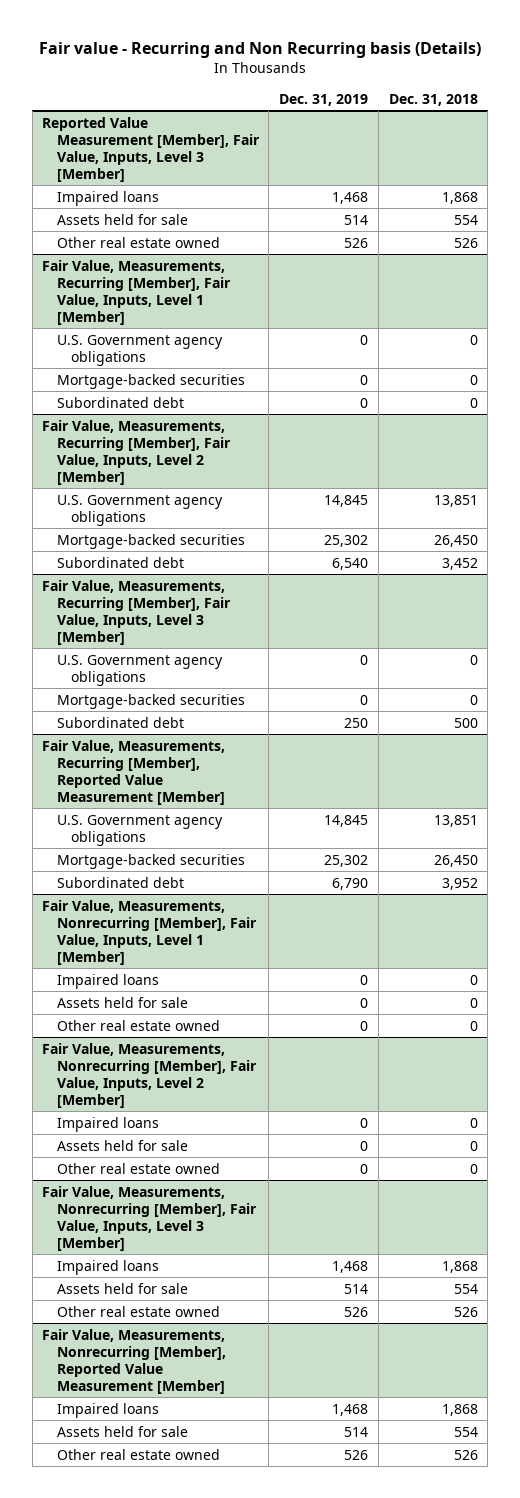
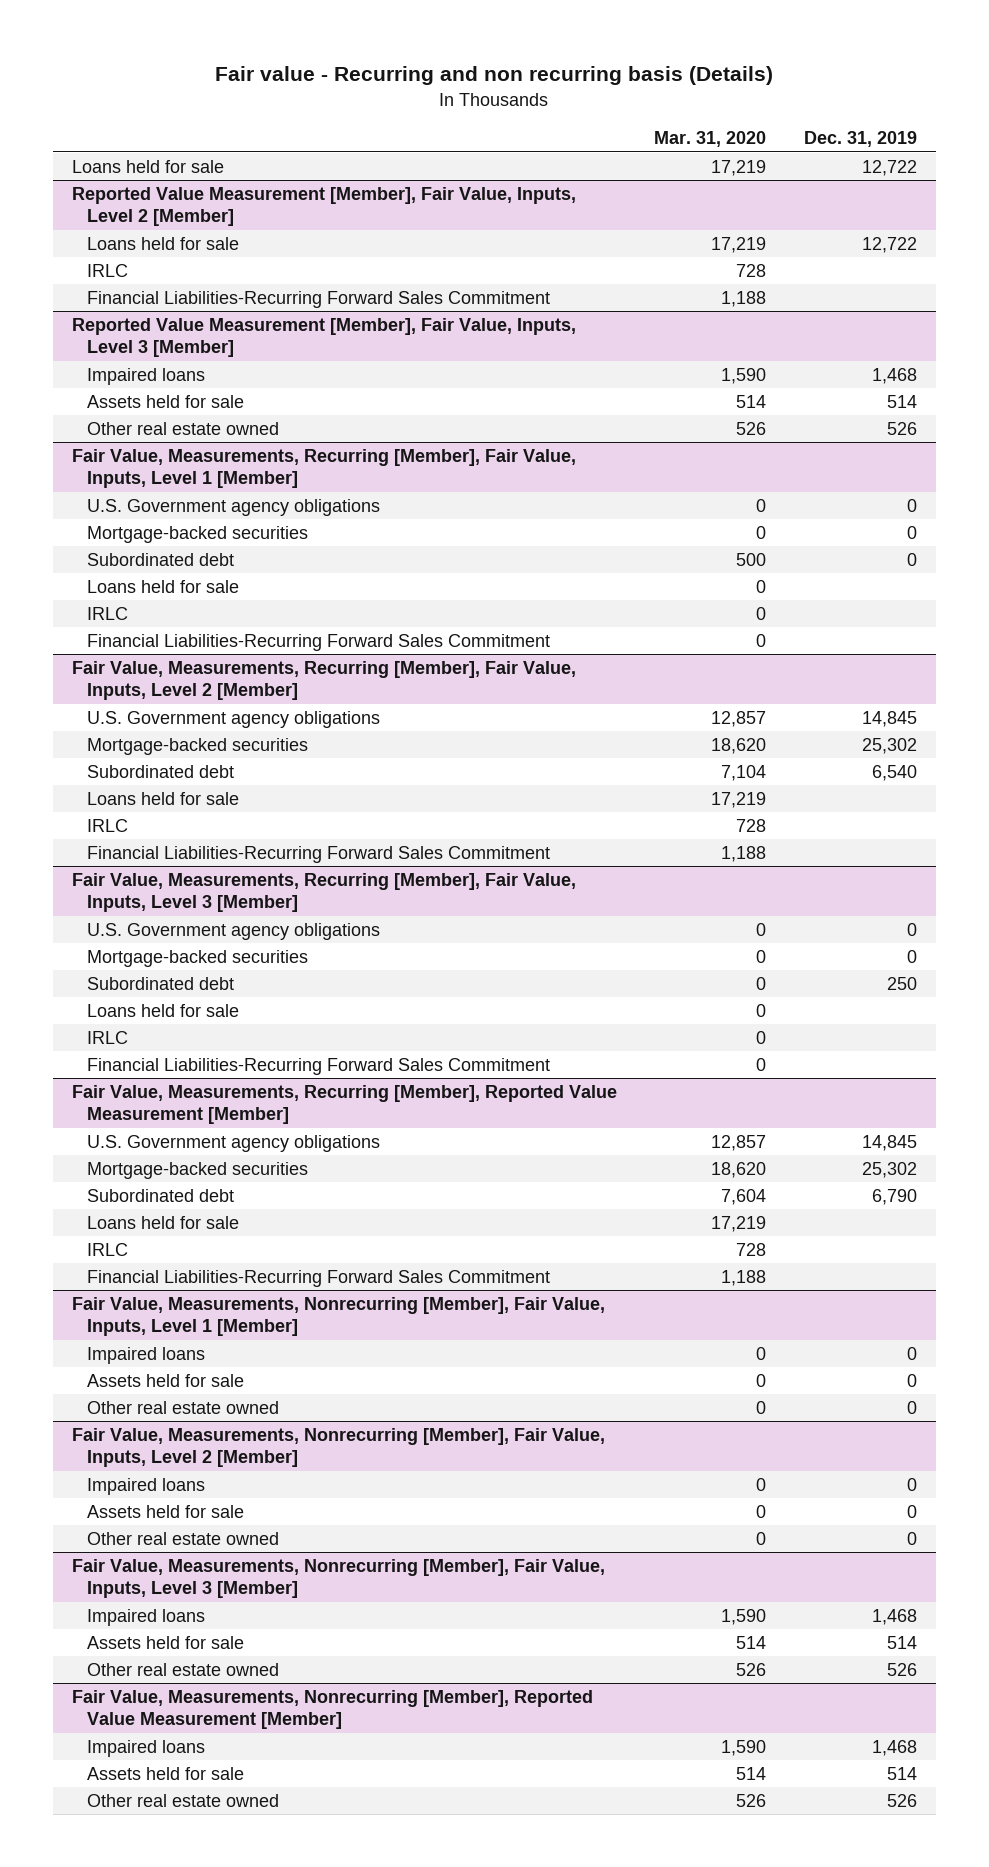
- Fair value - Recurring and Non Recurring basis (Details)
+ Fair value - Recurring and non recurring basis (Details)
- | Dec. 31, 2019 | Dec. 31, 2018
+ | Mar. 31, 2020 | Dec. 31, 2019
+ Loans held for sale | 17,219 | 12,722
+ Reported Value Measurement [Member], Fair Value, Inputs, Level 2 [Member]
+ Loans held for sale | 17,219 | 12,722
+ IRLC | 728 |
+ Financial Liabilities-Recurring Forward Sales Commitment | 1,188 |
@ Fair Value, Measurements, Recurring [Member], Fair Value, Inputs, Level 1 [Member]
+ Loans held for sale | 0 |
+ IRLC | 0 |
+ Financial Liabilities-Recurring Forward Sales Commitment | 0 |
@ Fair Value, Measurements, Recurring [Member], Fair Value, Inputs, Level 2 [Member]
+ Loans held for sale | 17,219 |
+ IRLC | 728 |
+ Financial Liabilities-Recurring Forward Sales Commitment | 1,188 |
@ Fair Value, Measurements, Recurring [Member], Fair Value, Inputs, Level 3 [Member]
+ Loans held for sale | 0 |
+ IRLC | 0 |
+ Financial Liabilities-Recurring Forward Sales Commitment | 0 |
@ Fair Value, Measurements, Recurring [Member], Reported Value Measurement [Member]
+ Loans held for sale | 17,219 |
+ IRLC | 728 |
+ Financial Liabilities-Recurring Forward Sales Commitment | 1,188 |

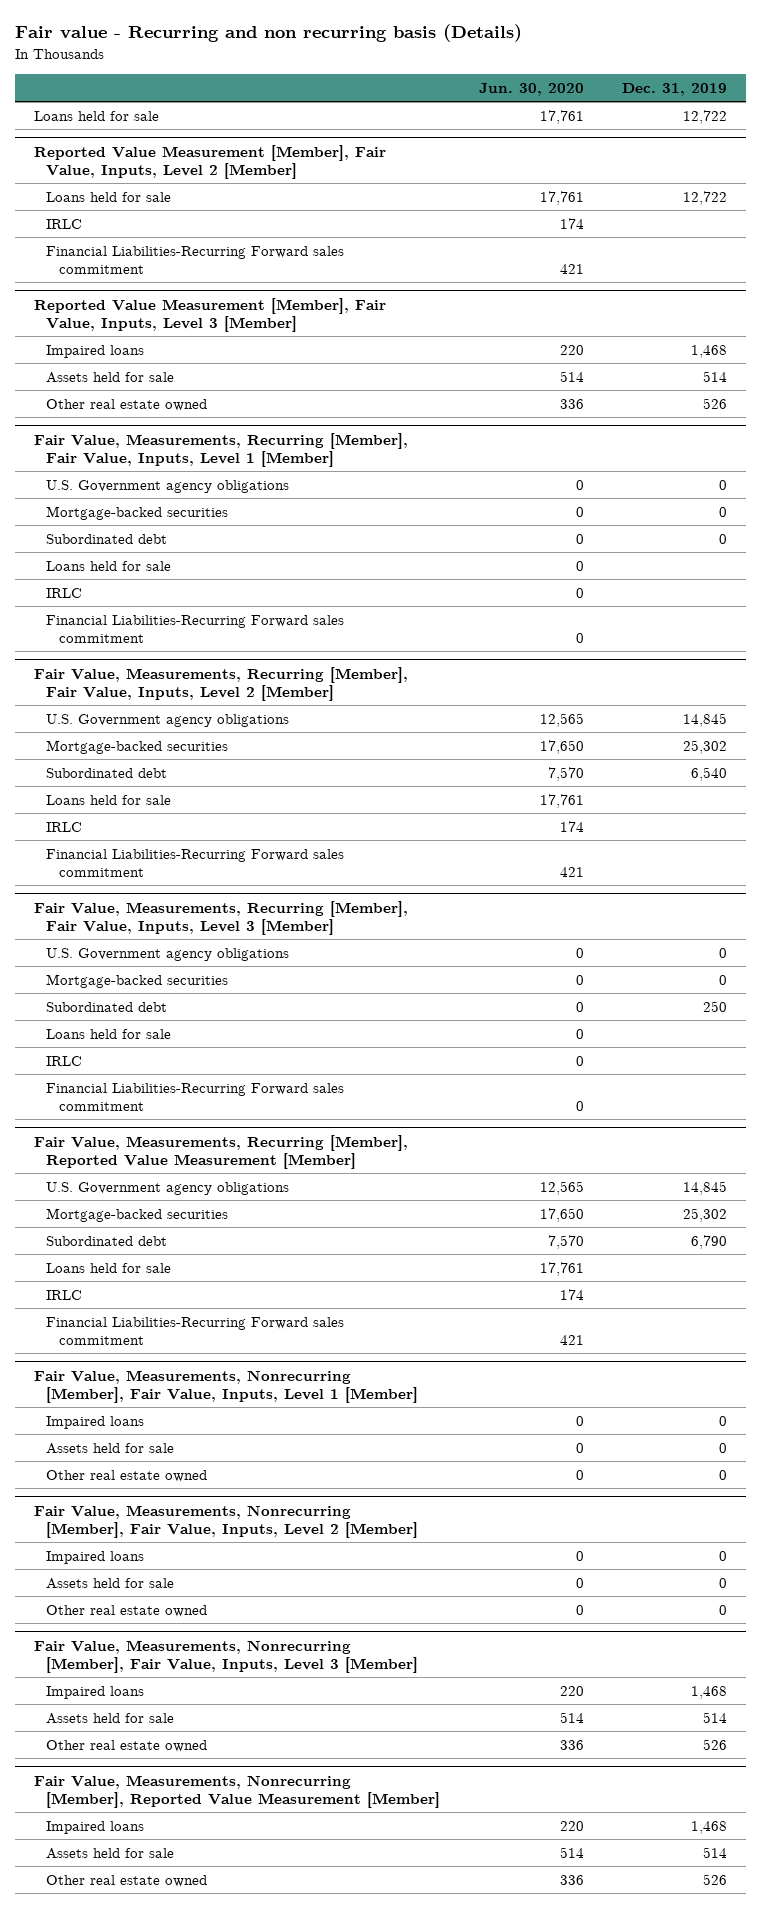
- | Mar. 31, 2020 | Dec. 31, 2019
+ | Jun. 30, 2020 | Dec. 31, 2019
@ Reported Value Measurement [Member], Fair Value, Inputs, Level 2 [Member]
- Financial Liabilities-Recurring Forward Sales Commitment | 1,188 |
+ Financial Liabilities-Recurring Forward sales commitment | 421 |
@ Fair Value, Measurements, Recurring [Member], Fair Value, Inputs, Level 1 [Member]
- Financial Liabilities-Recurring Forward Sales Commitment | 0 |
+ Financial Liabilities-Recurring Forward sales commitment | 0 |
@ Fair Value, Measurements, Recurring [Member], Fair Value, Inputs, Level 2 [Member]
- Financial Liabilities-Recurring Forward Sales Commitment | 1,188 |
+ Financial Liabilities-Recurring Forward sales commitment | 421 |
@ Fair Value, Measurements, Recurring [Member], Fair Value, Inputs, Level 3 [Member]
- Financial Liabilities-Recurring Forward Sales Commitment | 0 |
+ Financial Liabilities-Recurring Forward sales commitment | 0 |
@ Fair Value, Measurements, Recurring [Member], Reported Value Measurement [Member]
- Financial Liabilities-Recurring Forward Sales Commitment | 1,188 |
+ Financial Liabilities-Recurring Forward sales commitment | 421 |

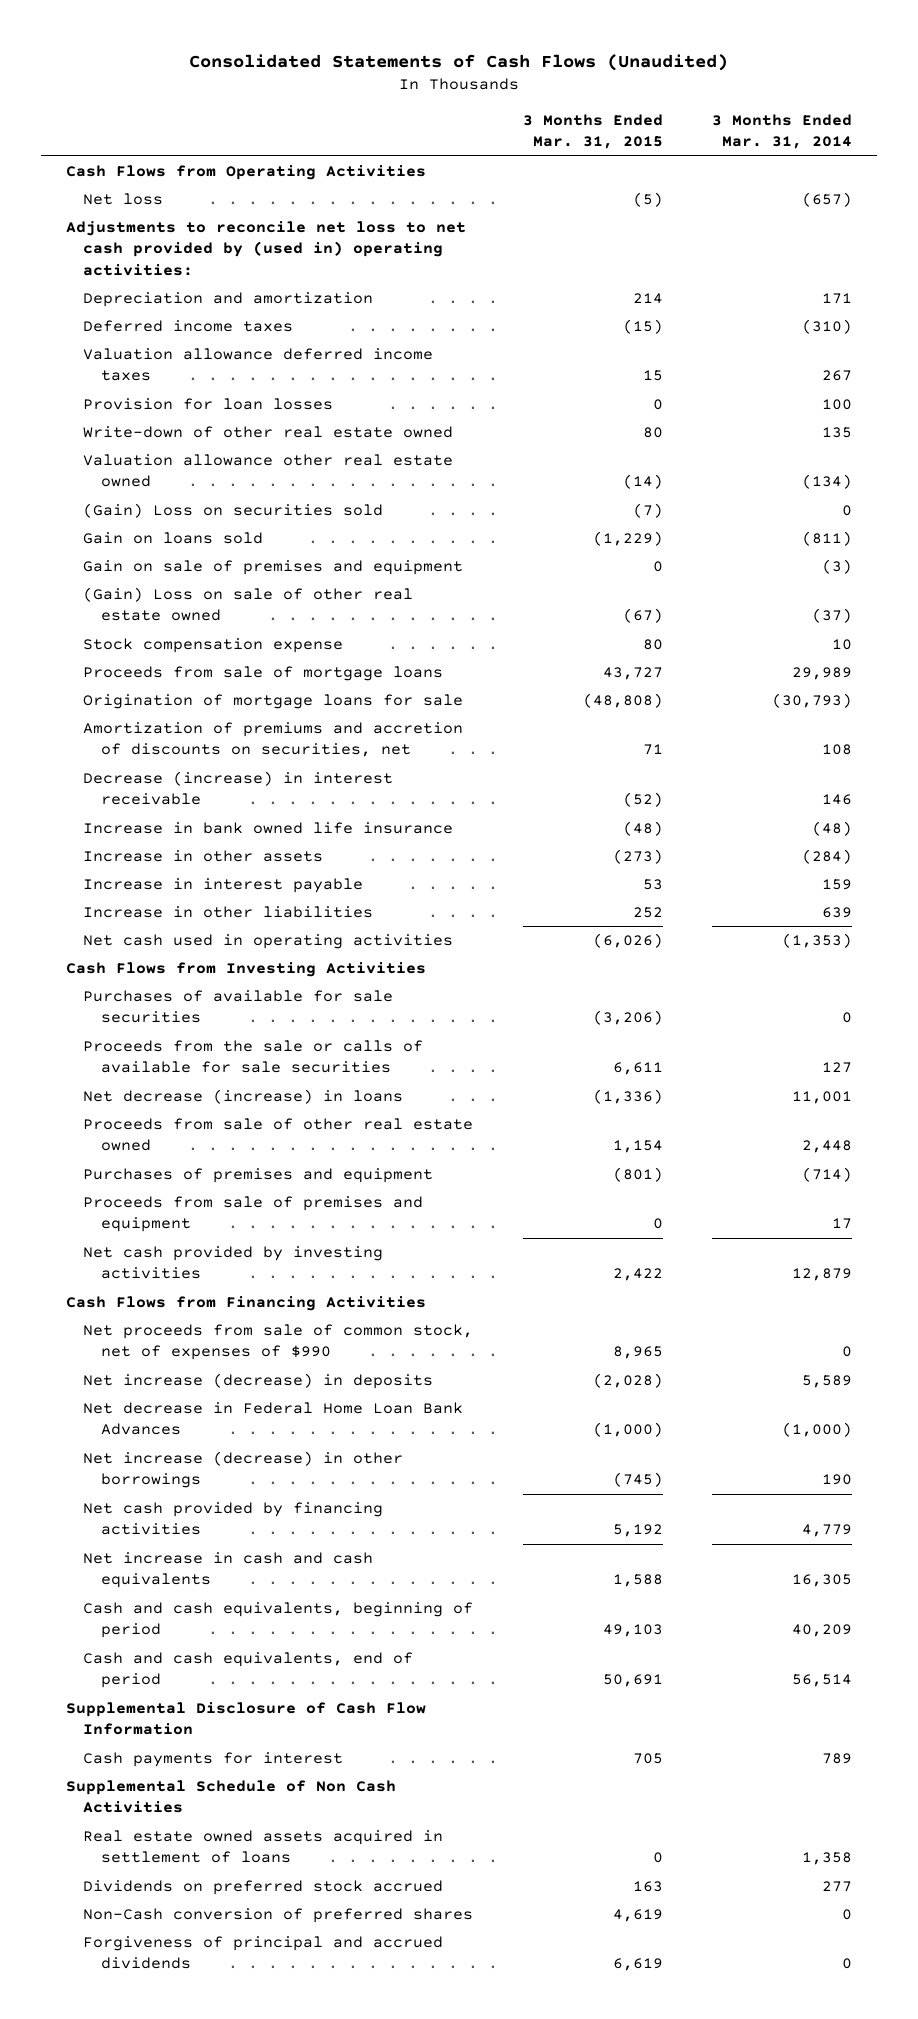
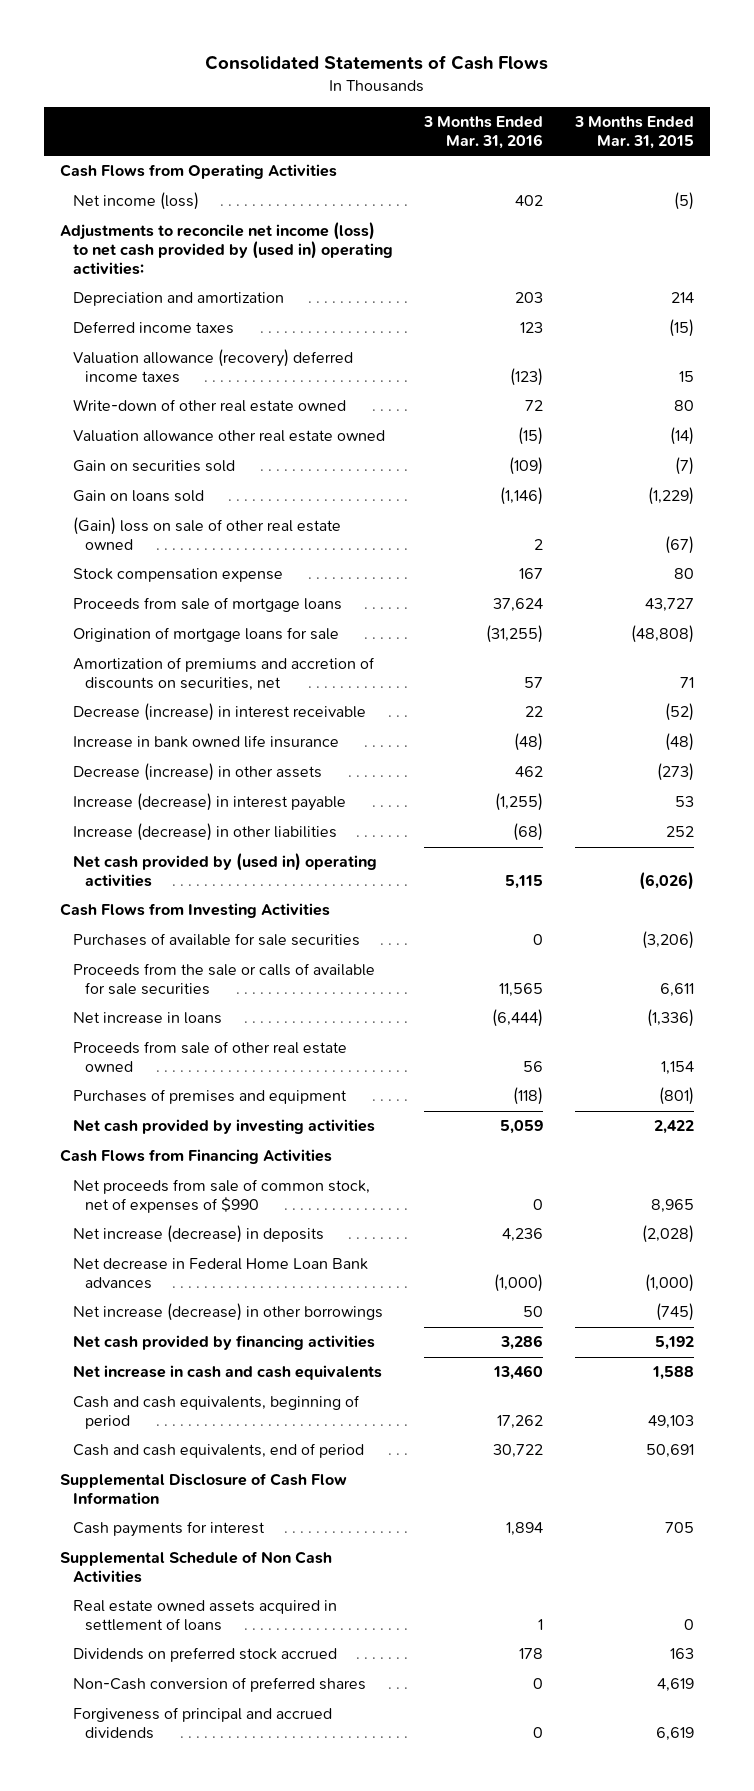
- Consolidated Statements of Cash Flows (Unaudited)
+ Consolidated Statements of Cash Flows
- | 3 Months Ended Mar. 31, 2015 | 3 Months Ended Mar. 31, 2014
+ | 3 Months Ended Mar. 31, 2016 | 3 Months Ended Mar. 31, 2015
- Net loss | (5) | (657)
- Adjustments to reconcile net loss to net cash provided by (used in) operating activities:
+ Net income (loss) | 402 | (5)
+ Adjustments to reconcile net income (loss) to net cash provided by (used in) operating activities:
- Valuation allowance deferred income taxes | 15 | 267
- Provision for loan losses | 0 | 100
+ Valuation allowance (recovery) deferred income taxes | (123) | 15
- (Gain) Loss on securities sold | (7) | 0
+ Gain on securities sold | (109) | (7)
- Gain on sale of premises and equipment | 0 | (3)
- (Gain) Loss on sale of other real estate owned | (67) | (37)
+ (Gain) loss on sale of other real estate owned | 2 | (67)
- Increase in other assets | (273) | (284)
- Increase in interest payable | 53 | 159
- Increase in other liabilities | 252 | 639
- Net cash used in operating activities | (6,026) | (1,353)
+ Decrease (increase) in other assets | 462 | (273)
+ Increase (decrease) in interest payable | (1,255) | 53
+ Increase (decrease) in other liabilities | (68) | 252
+ Net cash provided by (used in) operating activities | 5,115 | (6,026)
- Net decrease (increase) in loans | (1,336) | 11,001
+ Net increase in loans | (6,444) | (1,336)
- Proceeds from sale of premises and equipment | 0 | 17
- Net decrease in Federal Home Loan Bank Advances | (1,000) | (1,000)
+ Net decrease in Federal Home Loan Bank advances | (1,000) | (1,000)

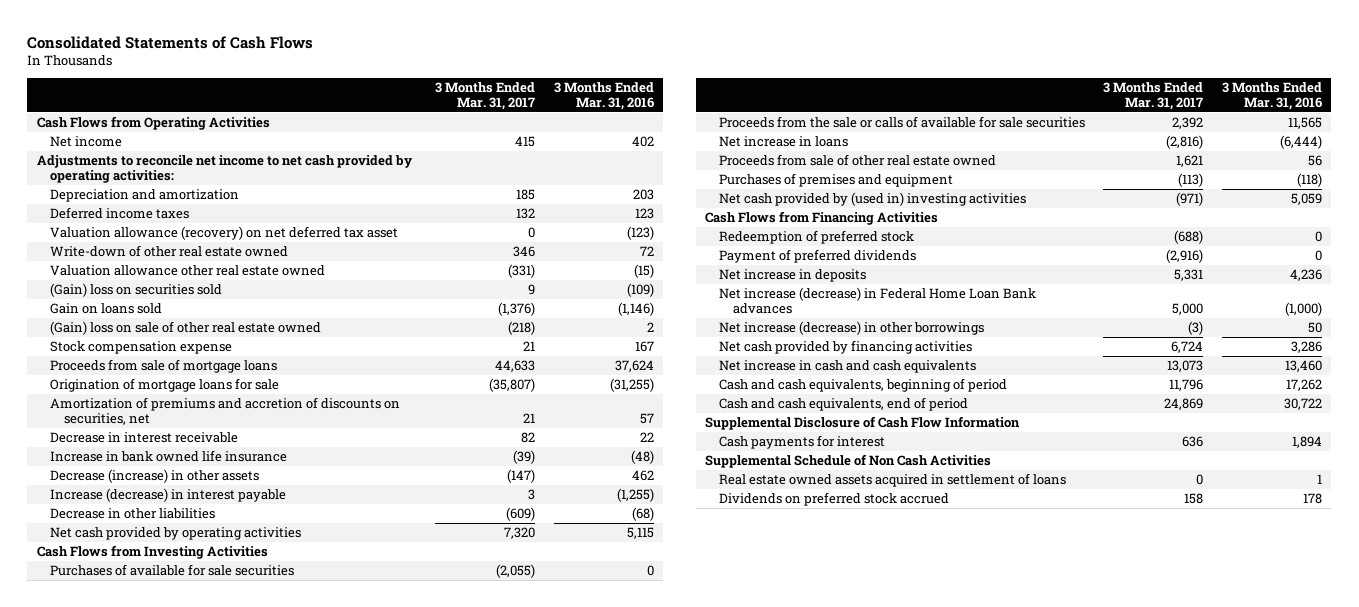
- | 3 Months Ended Mar. 31, 2016 | 3 Months Ended Mar. 31, 2015
+ | 3 Months Ended Mar. 31, 2017 | 3 Months Ended Mar. 31, 2016
- Net income (loss) | 402 | (5)
- Adjustments to reconcile net income (loss) to net cash provided by (used in) operating activities:
+ Net income | 415 | 402
+ Adjustments to reconcile net income to net cash provided by operating activities:
- Valuation allowance (recovery) deferred income taxes | (123) | 15
+ Valuation allowance (recovery) on net deferred tax asset | 0 | (123)
- Gain on securities sold | (109) | (7)
+ (Gain) loss on securities sold | 9 | (109)
- Decrease (increase) in interest receivable | 22 | (52)
+ Decrease in interest receivable | 82 | 22
- Increase (decrease) in other liabilities | (68) | 252
- Net cash provided by (used in) operating activities | 5,115 | (6,026)
+ Decrease in other liabilities | (609) | (68)
+ Net cash provided by operating activities | 7,320 | 5,115
- Net cash provided by investing activities | 5,059 | 2,422
+ Net cash provided by (used in) investing activities | (971) | 5,059
- Net proceeds from sale of common stock, net of expenses of $990 | 0 | 8,965
- Net increase (decrease) in deposits | 4,236 | (2,028)
- Net decrease in Federal Home Loan Bank advances | (1,000) | (1,000)
+ Redeemption of preferred stock | (688) | 0
+ Payment of preferred dividends | (2,916) | 0
+ Net increase in deposits | 5,331 | 4,236
+ Net increase (decrease) in Federal Home Loan Bank advances | 5,000 | (1,000)
- Non-Cash conversion of preferred shares | 0 | 4,619
- Forgiveness of principal and accrued dividends | 0 | 6,619

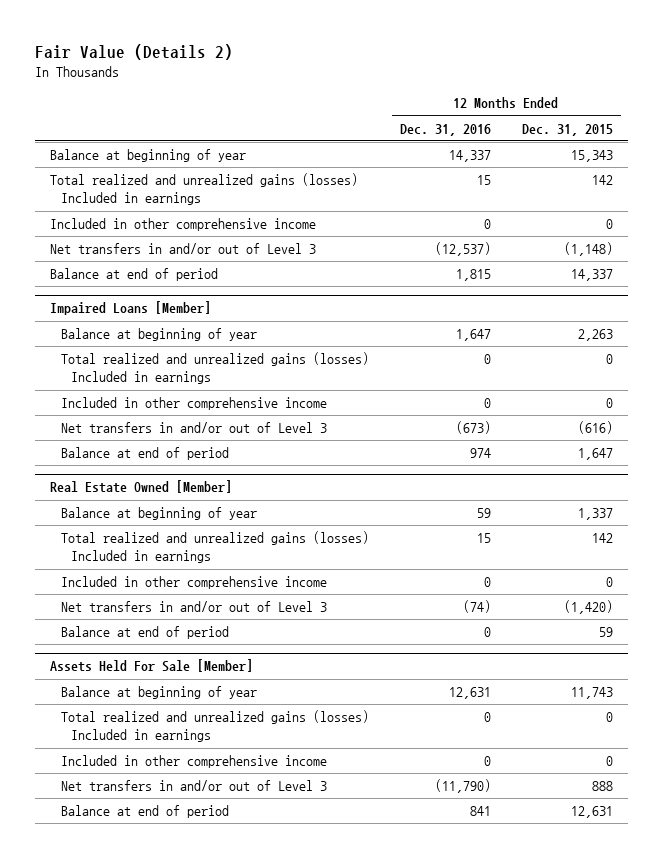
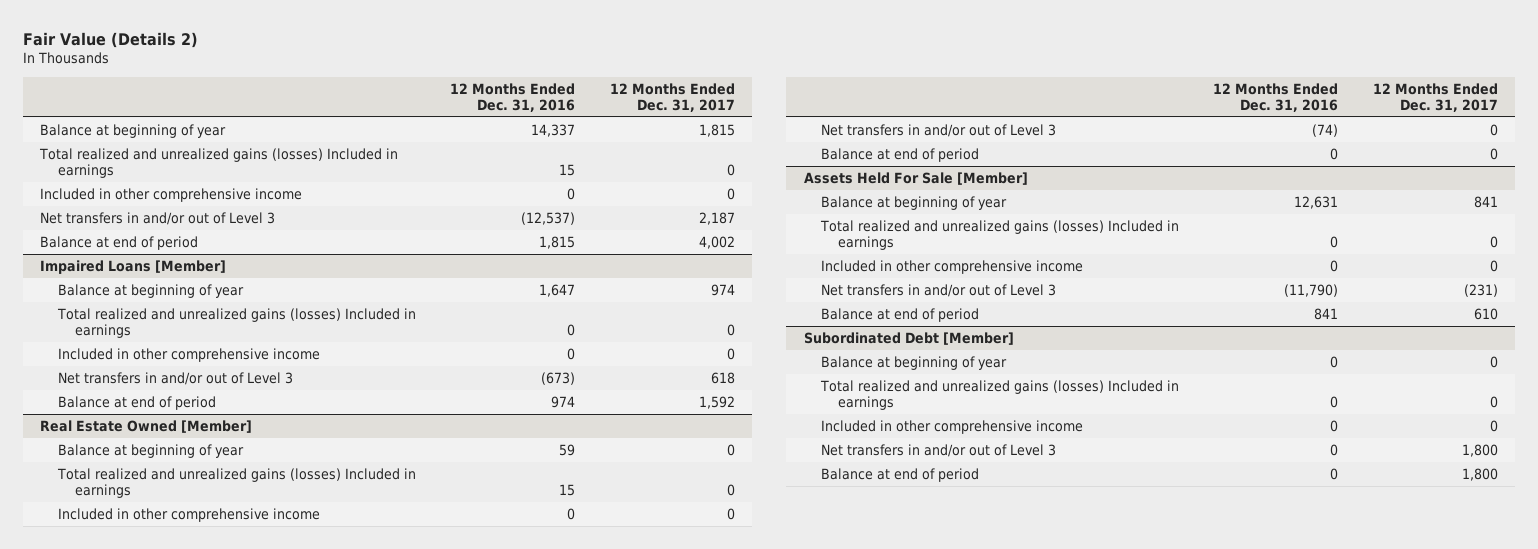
- | 12 Months Ended Dec. 31, 2016 | 12 Months Ended Dec. 31, 2015
+ | 12 Months Ended Dec. 31, 2016 | 12 Months Ended Dec. 31, 2017
+ Subordinated Debt [Member]
+ Balance at beginning of year | 0 | 0
+ Total realized and unrealized gains (losses) Included in earnings | 0 | 0
+ Included in other comprehensive income | 0 | 0
+ Net transfers in and/or out of Level 3 | 0 | 1,800
+ Balance at end of period | 0 | 1,800

